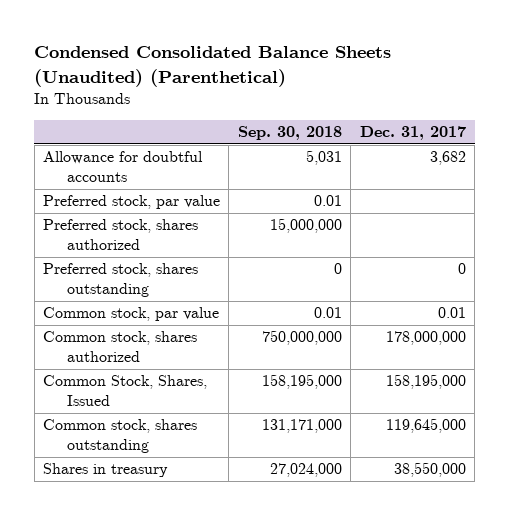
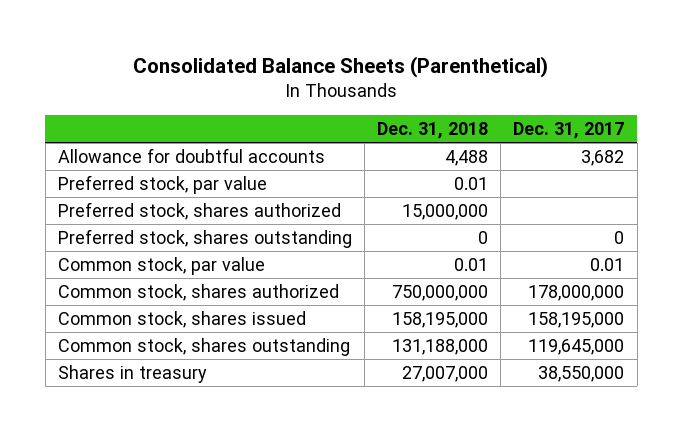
- Condensed Consolidated Balance Sheets (Unaudited) (Parenthetical)
+ Consolidated Balance Sheets (Parenthetical)
- | Sep. 30, 2018 | Dec. 31, 2017
+ | Dec. 31, 2018 | Dec. 31, 2017
- Common Stock, Shares, Issued | 158,195,000 | 158,195,000
+ Common stock, shares issued | 158,195,000 | 158,195,000

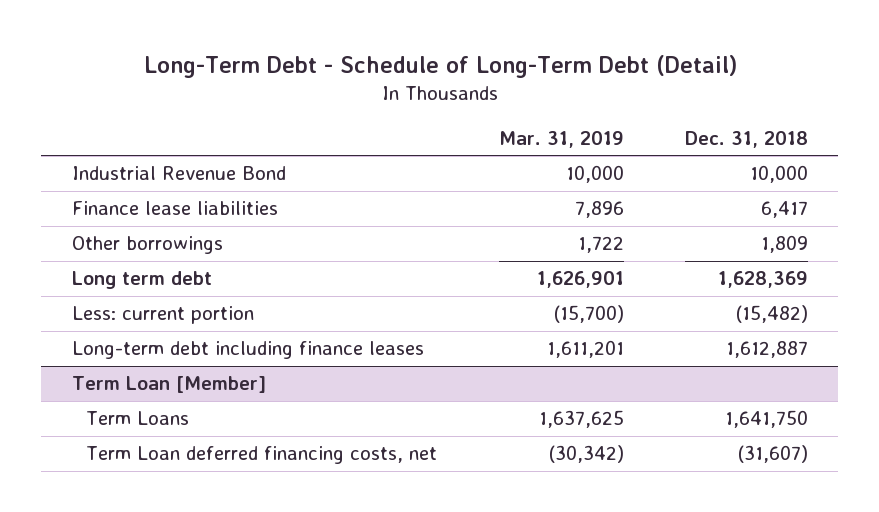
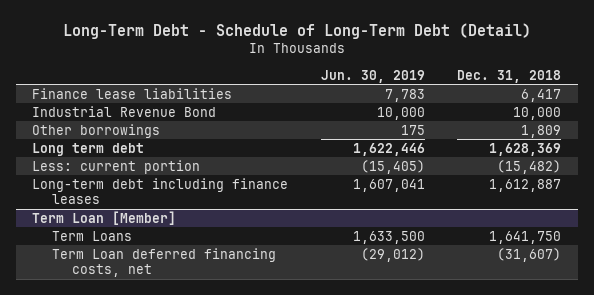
- | Mar. 31, 2019 | Dec. 31, 2018
+ | Jun. 30, 2019 | Dec. 31, 2018
moved down: Industrial Revenue Bond | 10,000 | 10,000

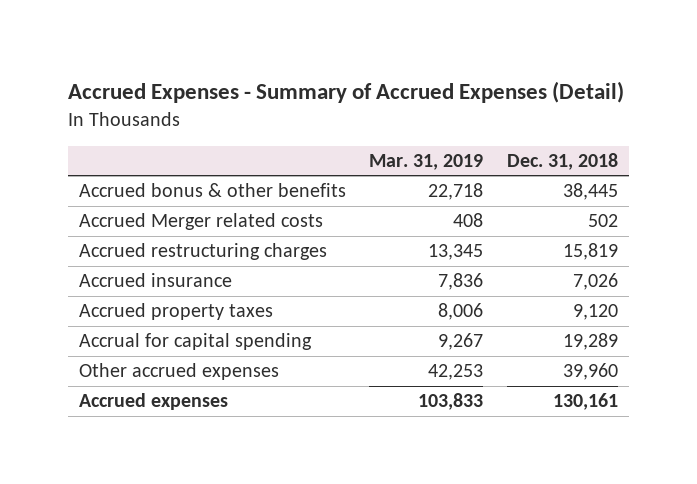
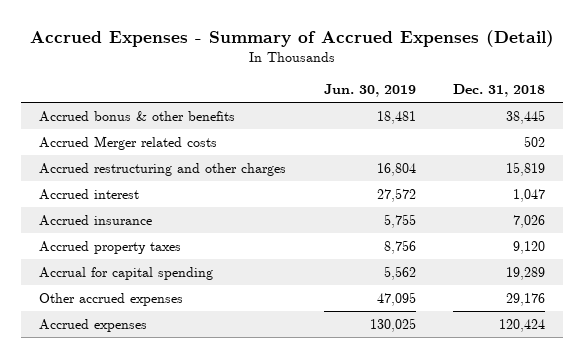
- | Mar. 31, 2019 | Dec. 31, 2018
+ | Jun. 30, 2019 | Dec. 31, 2018
- Accrued restructuring charges | 13,345 | 15,819
+ Accrued restructuring and other charges | 16,804 | 15,819
+ Accrued interest | 27,572 | 1,047
- Other accrued expenses | 42,253 | 39,960
- Accrued expenses | 103,833 | 130,161
+ Other accrued expenses | 47,095 | 29,176
+ Accrued expenses | 130,025 | 120,424

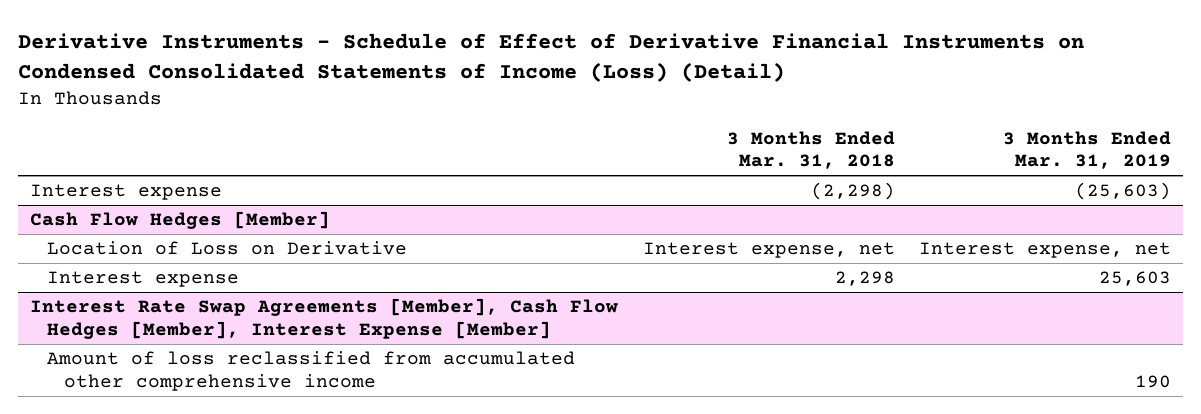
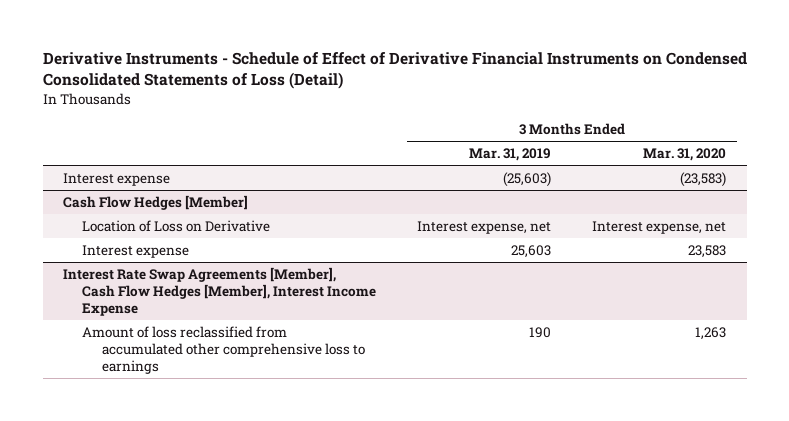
- Derivative Instruments - Schedule of Effect of Derivative Financial Instruments on Condensed Consolidated Statements of Income (Loss) (Detail)
+ Derivative Instruments - Schedule of Effect of Derivative Financial Instruments on Condensed Consolidated Statements of Loss (Detail)
- | 3 Months Ended Mar. 31, 2018 | 3 Months Ended Mar. 31, 2019
+ | 3 Months Ended Mar. 31, 2019 | 3 Months Ended Mar. 31, 2020
- Interest Rate Swap Agreements [Member], Cash Flow Hedges [Member], Interest Expense [Member]
- Amount of loss reclassified from accumulated other comprehensive income | | 190
+ Interest Rate Swap Agreements [Member], Cash Flow Hedges [Member], Interest Income Expense
+ Amount of loss reclassified from accumulated other comprehensive loss to earnings | 190 | 1,263

